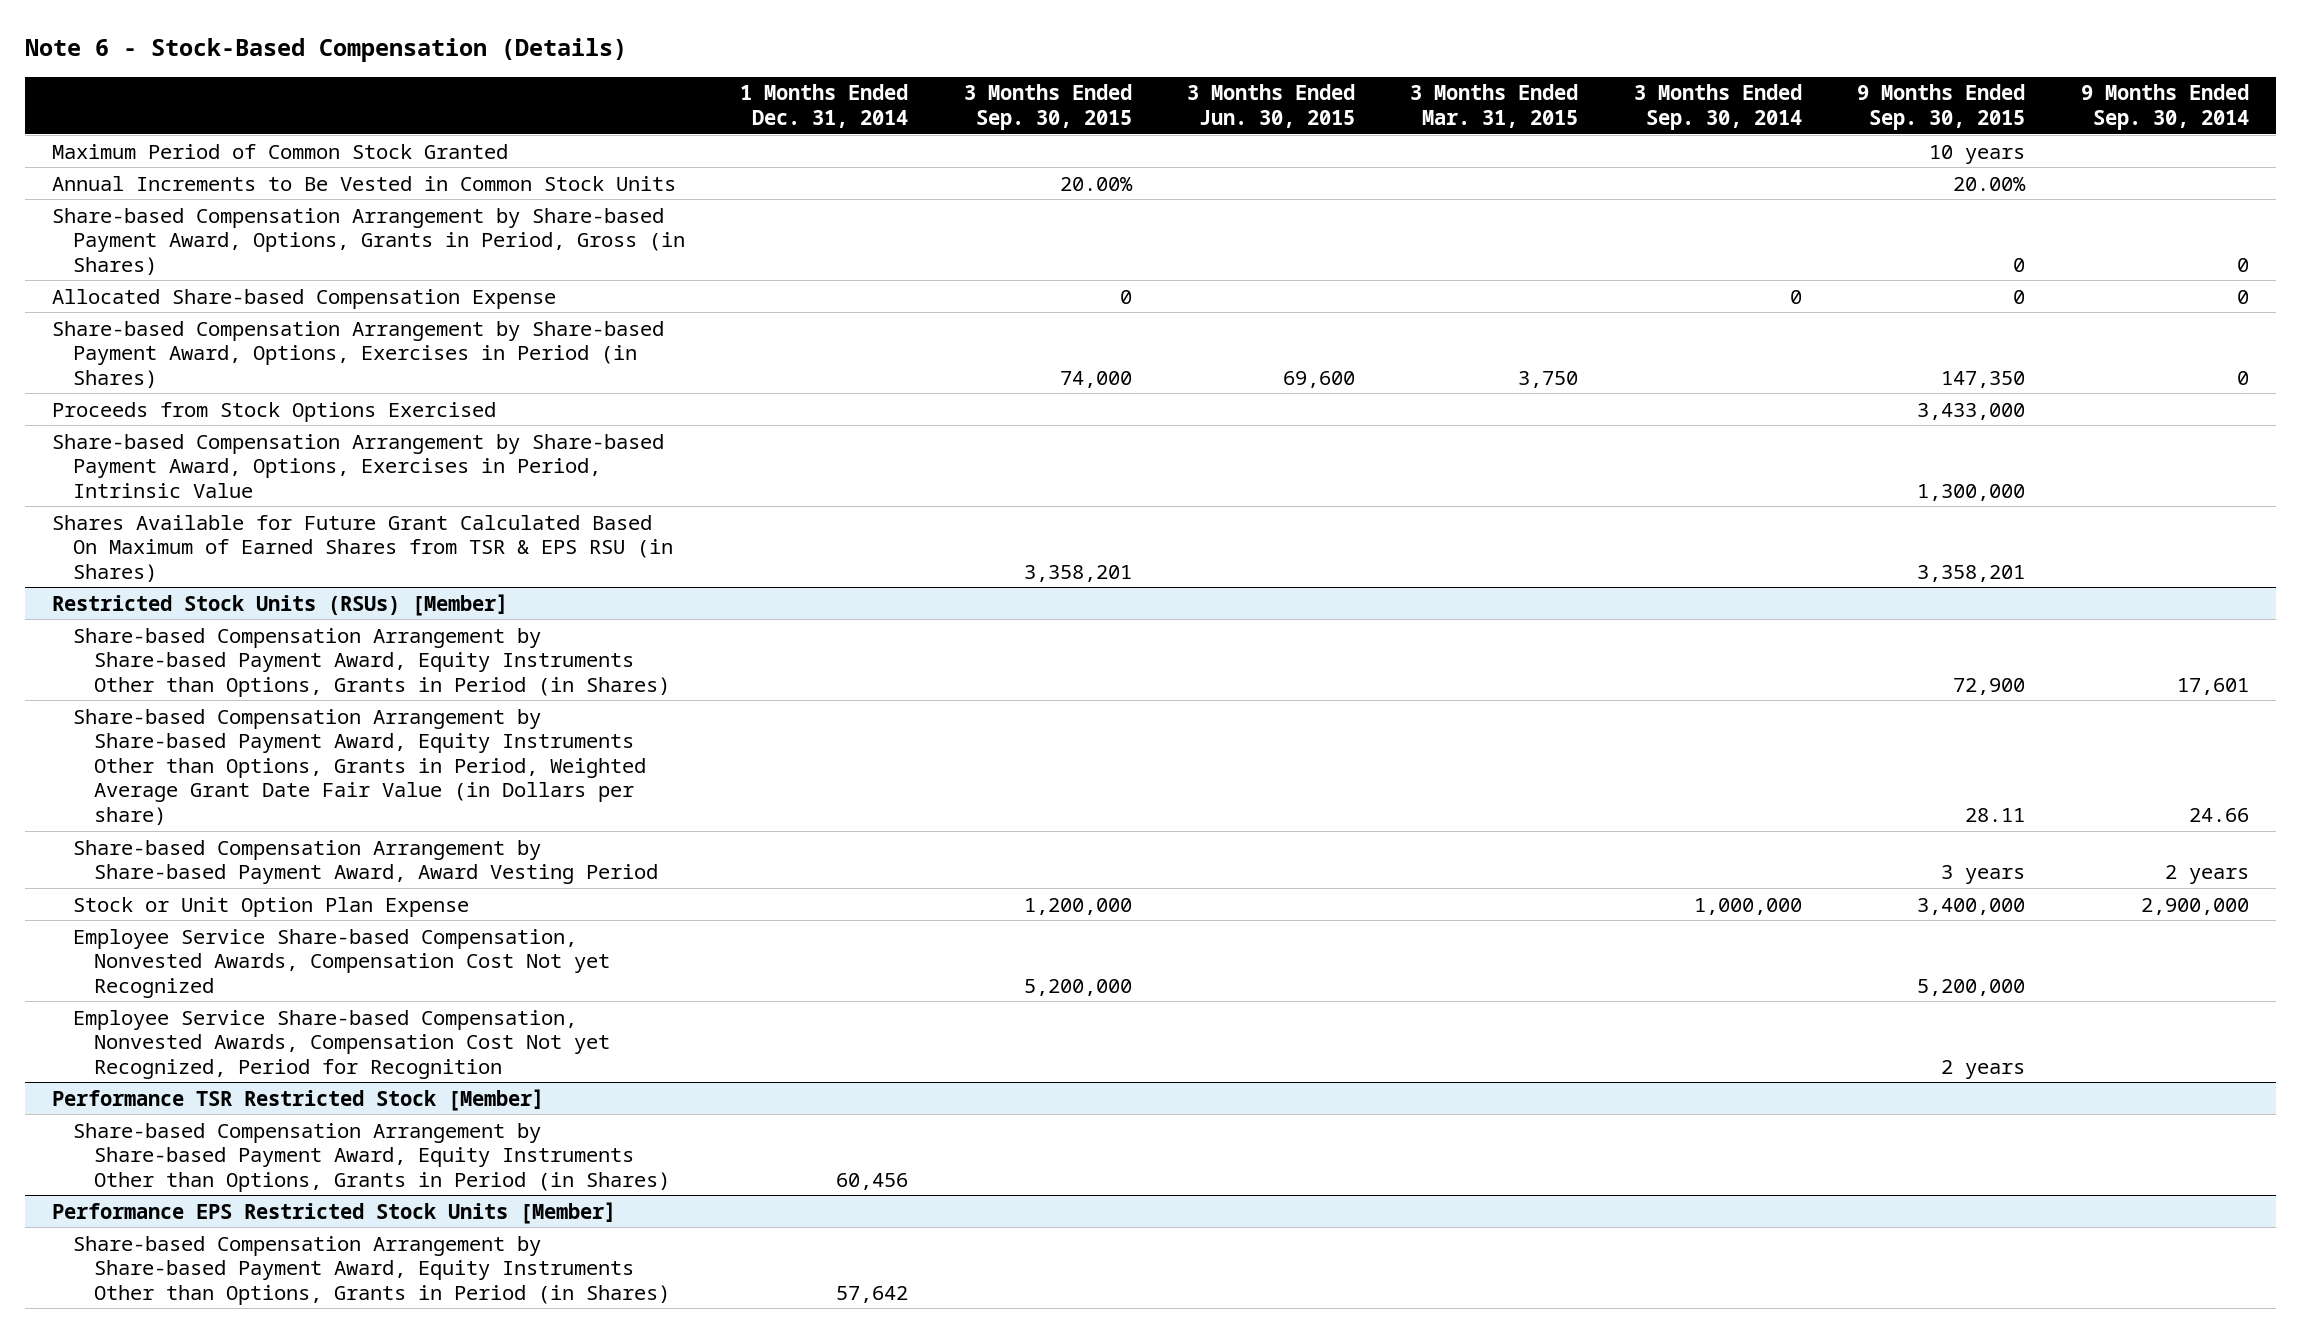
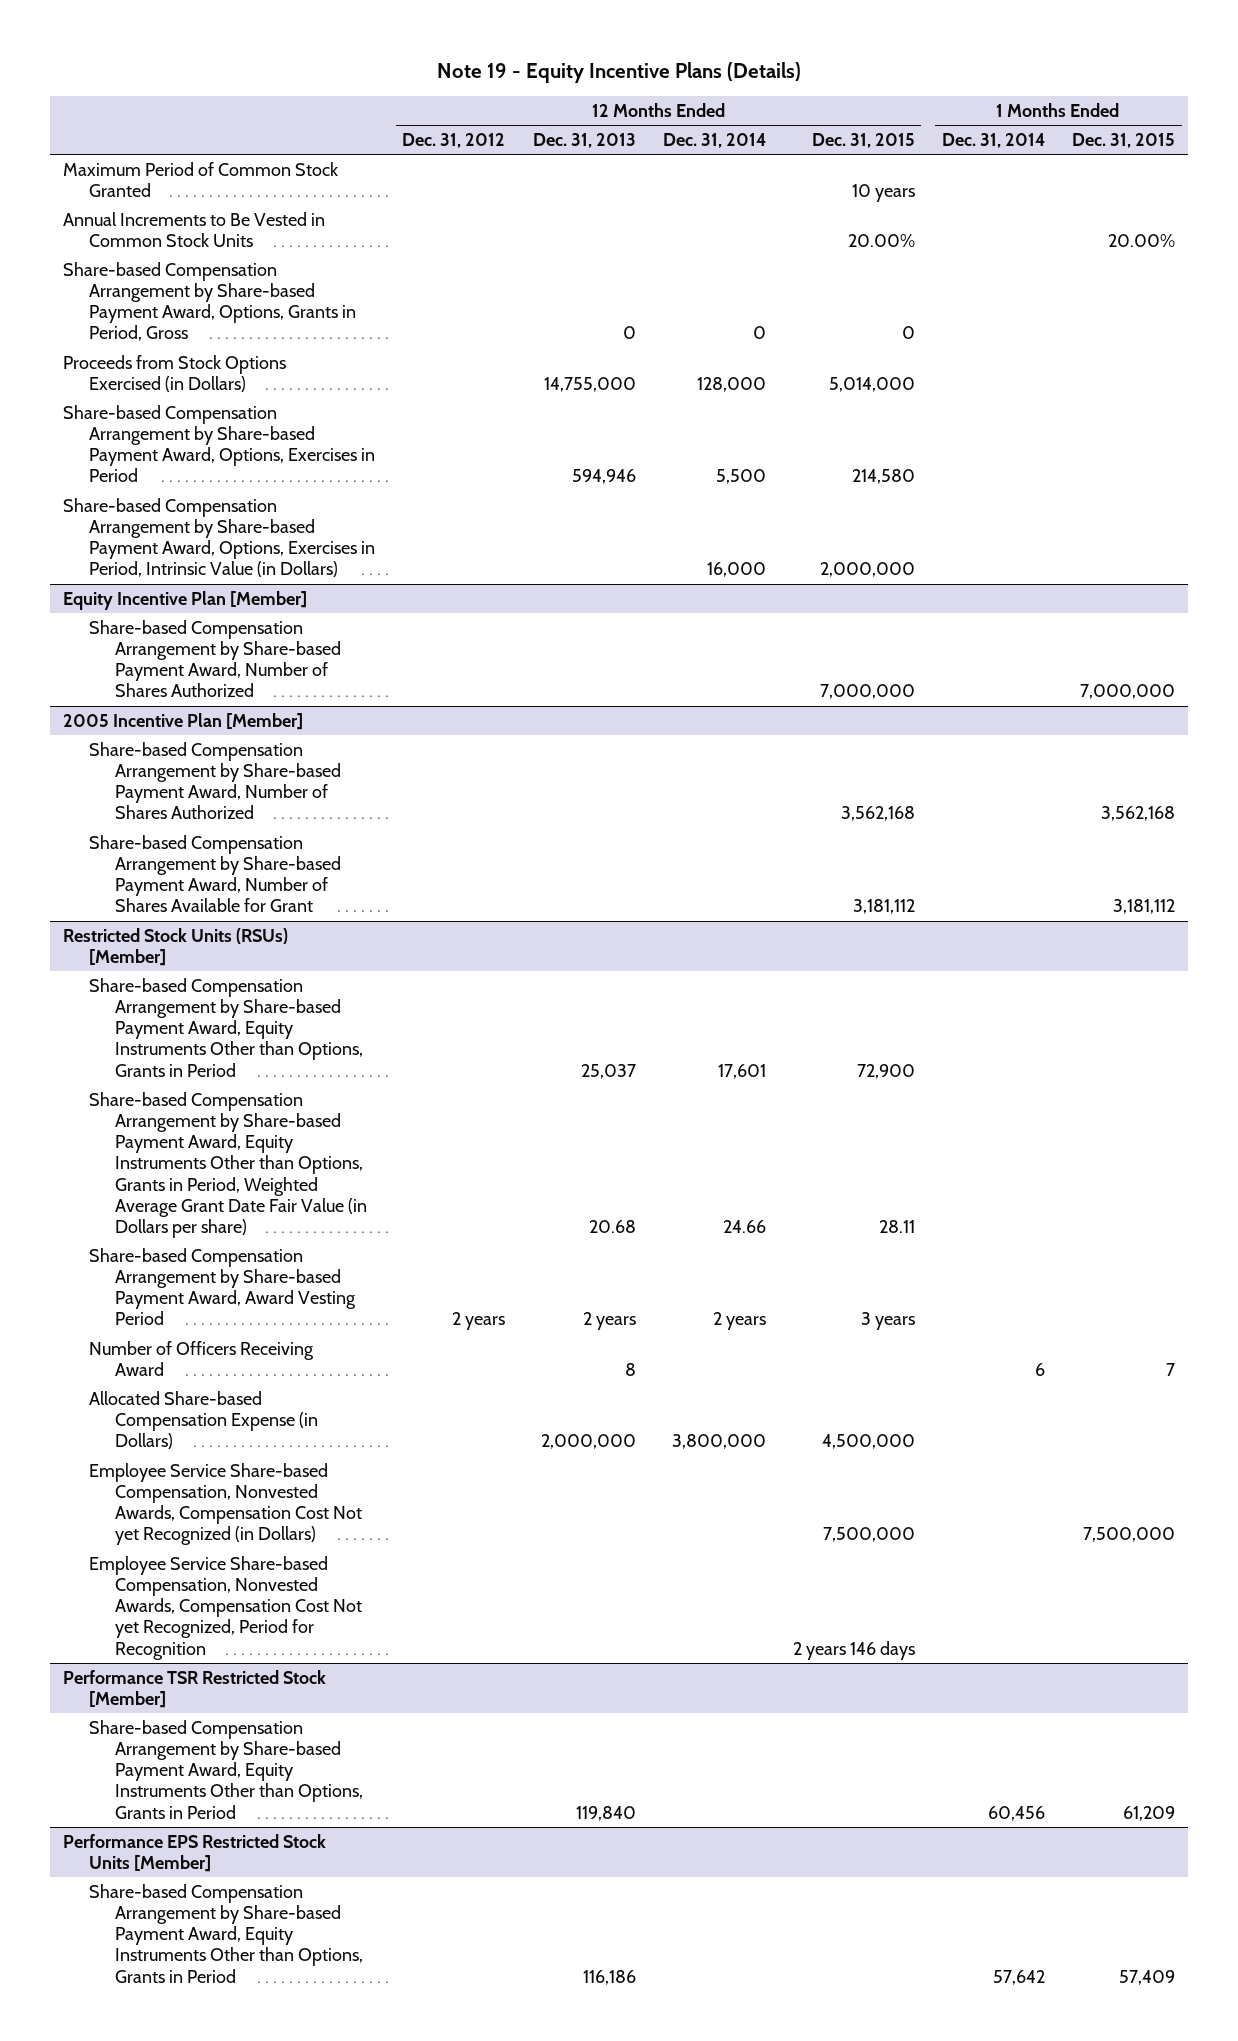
- Note 6 - Stock-Based Compensation (Details)
+ Note 19 - Equity Incentive Plans (Details)
- | 1 Months Ended Dec. 31, 2014 | 3 Months Ended Sep. 30, 2015 | 3 Months Ended Jun. 30, 2015 | 3 Months Ended Mar. 31, 2015 | 3 Months Ended Sep. 30, 2014 | 9 Months Ended Sep. 30, 2015 | 9 Months Ended Sep. 30, 2014
+ | 12 Months Ended Dec. 31, 2012 | 12 Months Ended Dec. 31, 2013 | 12 Months Ended Dec. 31, 2014 | 12 Months Ended Dec. 31, 2015 | 1 Months Ended Dec. 31, 2014 | 1 Months Ended Dec. 31, 2015
- Share-based Compensation Arrangement by Share-based Payment Award, Options, Grants in Period, Gross (in Shares) | | | | | | 0 | 0
- Allocated Share-based Compensation Expense | | 0 | | | 0 | 0 | 0
- Share-based Compensation Arrangement by Share-based Payment Award, Options, Exercises in Period (in Shares) | | 74,000 | 69,600 | 3,750 | | 147,350 | 0
- Proceeds from Stock Options Exercised | | | | | | 3,433,000 |
- Share-based Compensation Arrangement by Share-based Payment Award, Options, Exercises in Period, Intrinsic Value | | | | | | 1,300,000 |
- Shares Available for Future Grant Calculated Based On Maximum of Earned Shares from TSR & EPS RSU (in Shares) | | 3,358,201 | | | | 3,358,201 |
+ Share-based Compensation Arrangement by Share-based Payment Award, Options, Grants in Period, Gross | | 0 | 0 | 0 | |
+ Proceeds from Stock Options Exercised (in Dollars) | | 14,755,000 | 128,000 | 5,014,000 | |
+ Share-based Compensation Arrangement by Share-based Payment Award, Options, Exercises in Period | | 594,946 | 5,500 | 214,580 | |
+ Share-based Compensation Arrangement by Share-based Payment Award, Options, Exercises in Period, Intrinsic Value (in Dollars) | | | 16,000 | 2,000,000 | |
+ Equity Incentive Plan [Member]
+ Share-based Compensation Arrangement by Share-based Payment Award, Number of Shares Authorized | | | | 7,000,000 | | 7,000,000
+ 2005 Incentive Plan [Member]
+ Share-based Compensation Arrangement by Share-based Payment Award, Number of Shares Authorized | | | | 3,562,168 | | 3,562,168
+ Share-based Compensation Arrangement by Share-based Payment Award, Number of Shares Available for Grant | | | | 3,181,112 | | 3,181,112
@ Restricted Stock Units (RSUs) [Member]
- Share-based Compensation Arrangement by Share-based Payment Award, Equity Instruments Other than Options, Grants in Period (in Shares) | | | | | | 72,900 | 17,601
+ Share-based Compensation Arrangement by Share-based Payment Award, Equity Instruments Other than Options, Grants in Period | | 25,037 | 17,601 | 72,900 | |
- Stock or Unit Option Plan Expense | | 1,200,000 | | | 1,000,000 | 3,400,000 | 2,900,000
- Employee Service Share-based Compensation, Nonvested Awards, Compensation Cost Not yet Recognized | | 5,200,000 | | | | 5,200,000 |
+ Number of Officers Receiving Award | | 8 | | | 6 | 7
+ Allocated Share-based Compensation Expense (in Dollars) | | 2,000,000 | 3,800,000 | 4,500,000 | |
+ Employee Service Share-based Compensation, Nonvested Awards, Compensation Cost Not yet Recognized (in Dollars) | | | | 7,500,000 | | 7,500,000
@ Performance TSR Restricted Stock [Member]
- Share-based Compensation Arrangement by Share-based Payment Award, Equity Instruments Other than Options, Grants in Period (in Shares) | 60,456 | | | | | |
+ Share-based Compensation Arrangement by Share-based Payment Award, Equity Instruments Other than Options, Grants in Period | | 119,840 | | | 60,456 | 61,209
@ Performance EPS Restricted Stock Units [Member]
- Share-based Compensation Arrangement by Share-based Payment Award, Equity Instruments Other than Options, Grants in Period (in Shares) | 57,642 | | | | | |
+ Share-based Compensation Arrangement by Share-based Payment Award, Equity Instruments Other than Options, Grants in Period | | 116,186 | | | 57,642 | 57,409

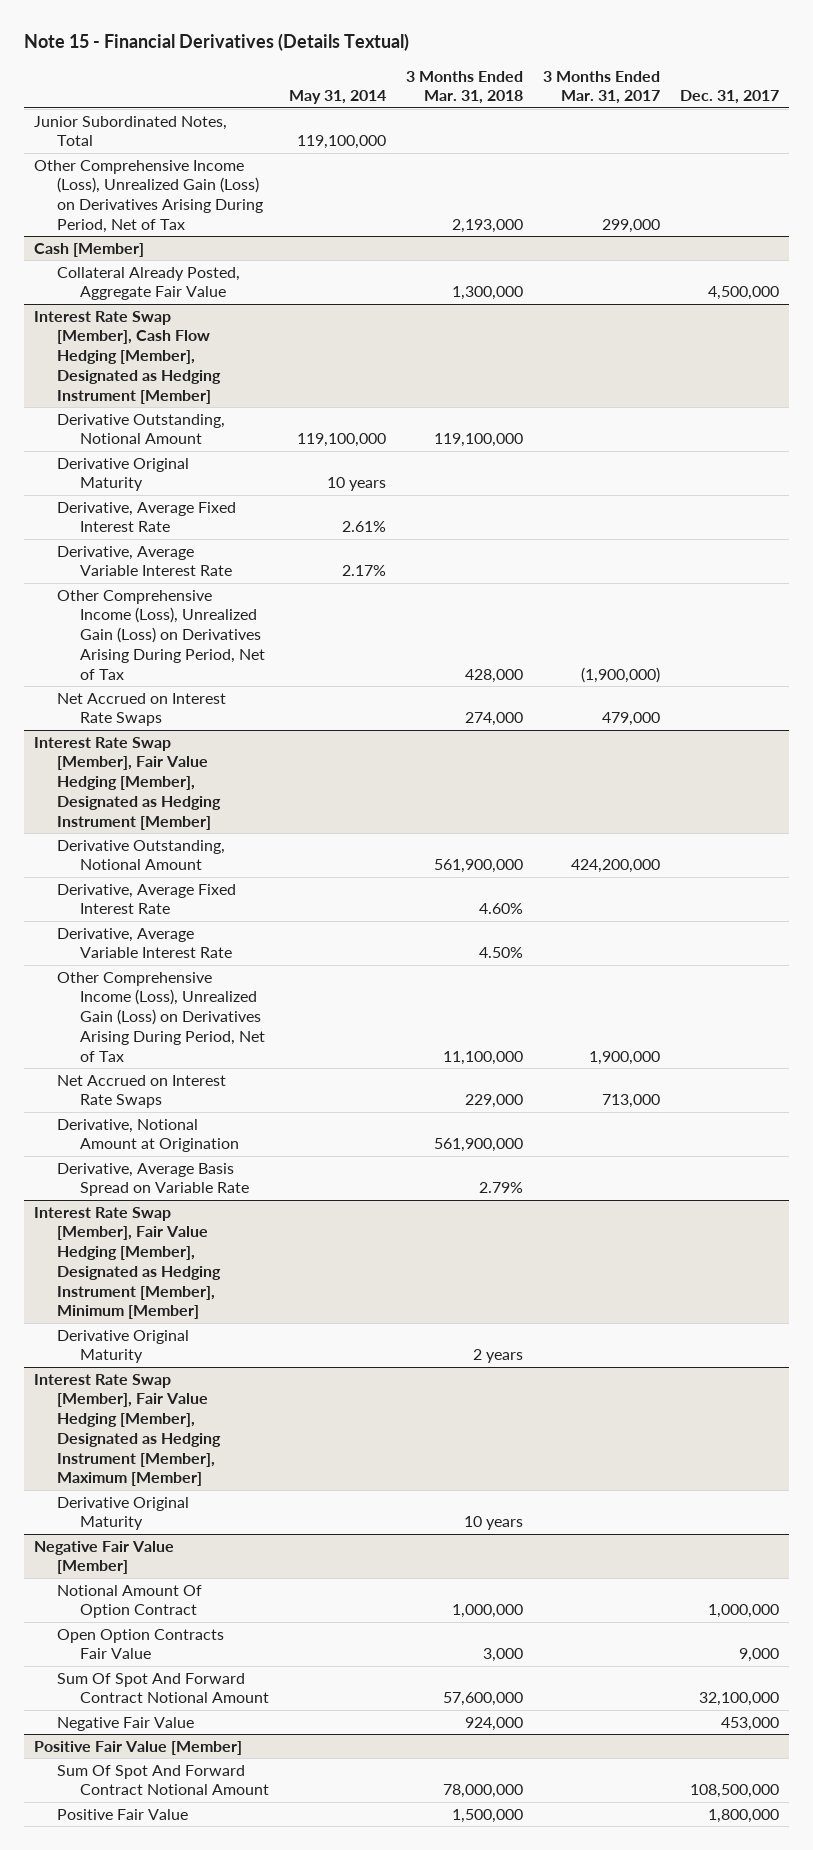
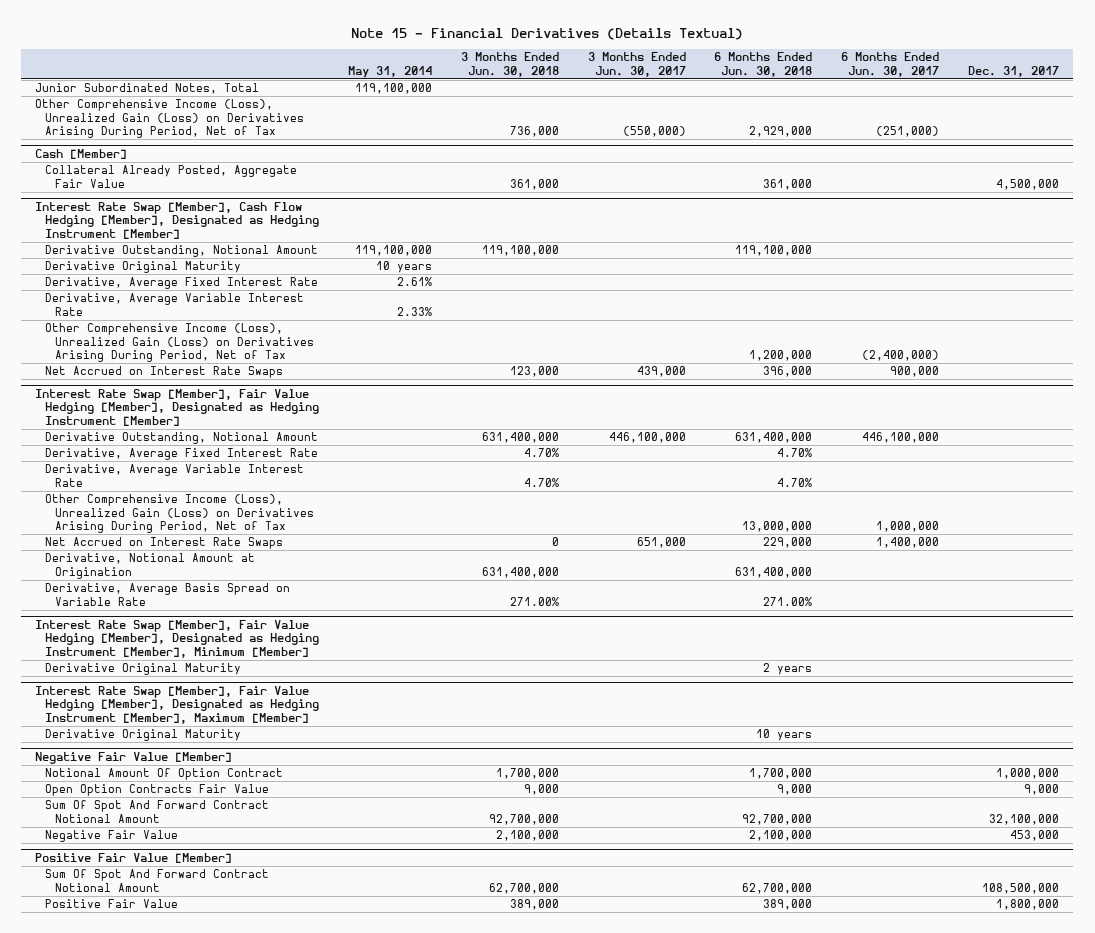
- | May 31, 2014 | 3 Months Ended Mar. 31, 2018 | 3 Months Ended Mar. 31, 2017 | Dec. 31, 2017
+ | May 31, 2014 | 3 Months Ended Jun. 30, 2018 | 3 Months Ended Jun. 30, 2017 | 6 Months Ended Jun. 30, 2018 | 6 Months Ended Jun. 30, 2017 | Dec. 31, 2017
@ Interest Rate Swap [Member], Cash Flow Hedging [Member], Designated as Hedging Instrument [Member]
- Derivative, Average Variable Interest Rate | 2.17% | | |
+ Derivative, Average Variable Interest Rate | 2.33% | | | | |

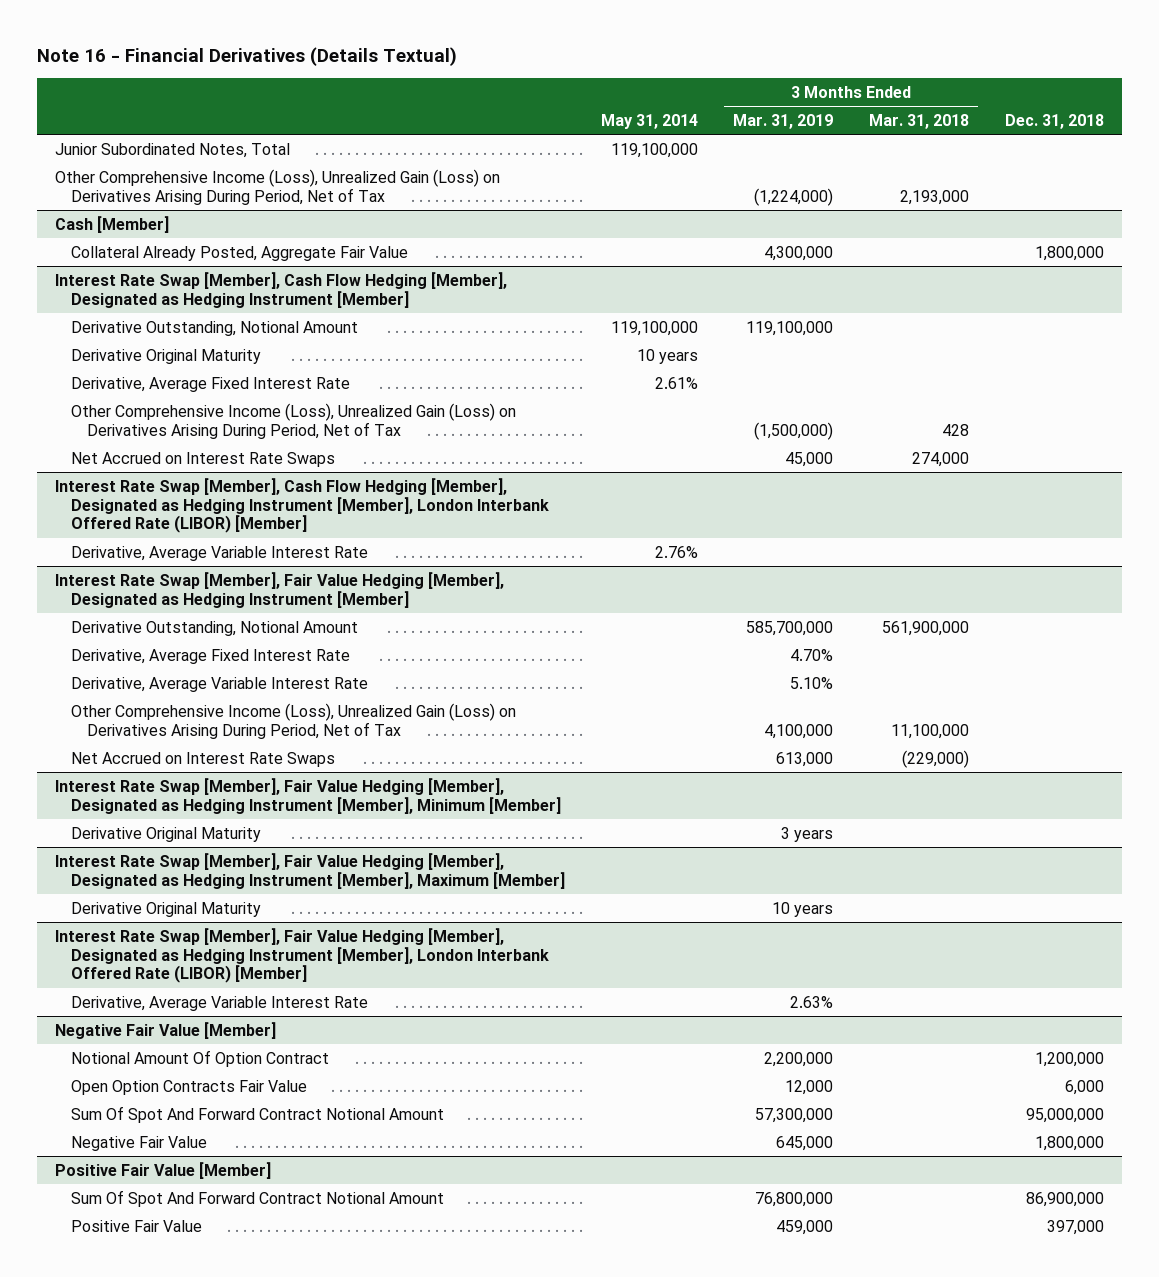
- Note 15 - Financial Derivatives (Details Textual)
+ Note 16 - Financial Derivatives (Details Textual)
- | May 31, 2014 | 3 Months Ended Jun. 30, 2018 | 3 Months Ended Jun. 30, 2017 | 6 Months Ended Jun. 30, 2018 | 6 Months Ended Jun. 30, 2017 | Dec. 31, 2017
+ | May 31, 2014 | 3 Months Ended Mar. 31, 2019 | 3 Months Ended Mar. 31, 2018 | Dec. 31, 2018
@ Interest Rate Swap [Member], Cash Flow Hedging [Member], Designated as Hedging Instrument [Member]
- Derivative, Average Variable Interest Rate | 2.33% | | | | |
+ Interest Rate Swap [Member], Cash Flow Hedging [Member], Designated as Hedging Instrument [Member], London Interbank Offered Rate (LIBOR) [Member]
+ Derivative, Average Variable Interest Rate | 2.76% | | |
@ Interest Rate Swap [Member], Fair Value Hedging [Member], Designated as Hedging Instrument [Member]
- Derivative, Notional Amount at Origination | | 631,400,000 | | 631,400,000 | |
- Derivative, Average Basis Spread on Variable Rate | | 271.00% | | 271.00% | |
+ Interest Rate Swap [Member], Fair Value Hedging [Member], Designated as Hedging Instrument [Member], London Interbank Offered Rate (LIBOR) [Member]
+ Derivative, Average Variable Interest Rate | | 2.63% | |

